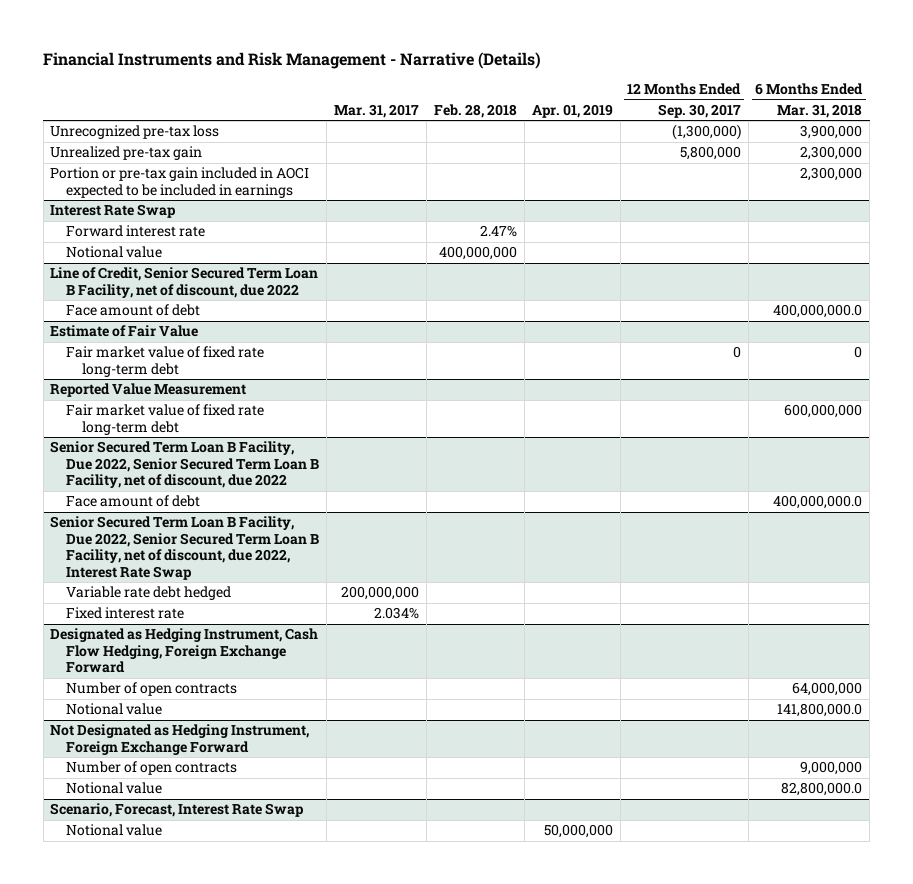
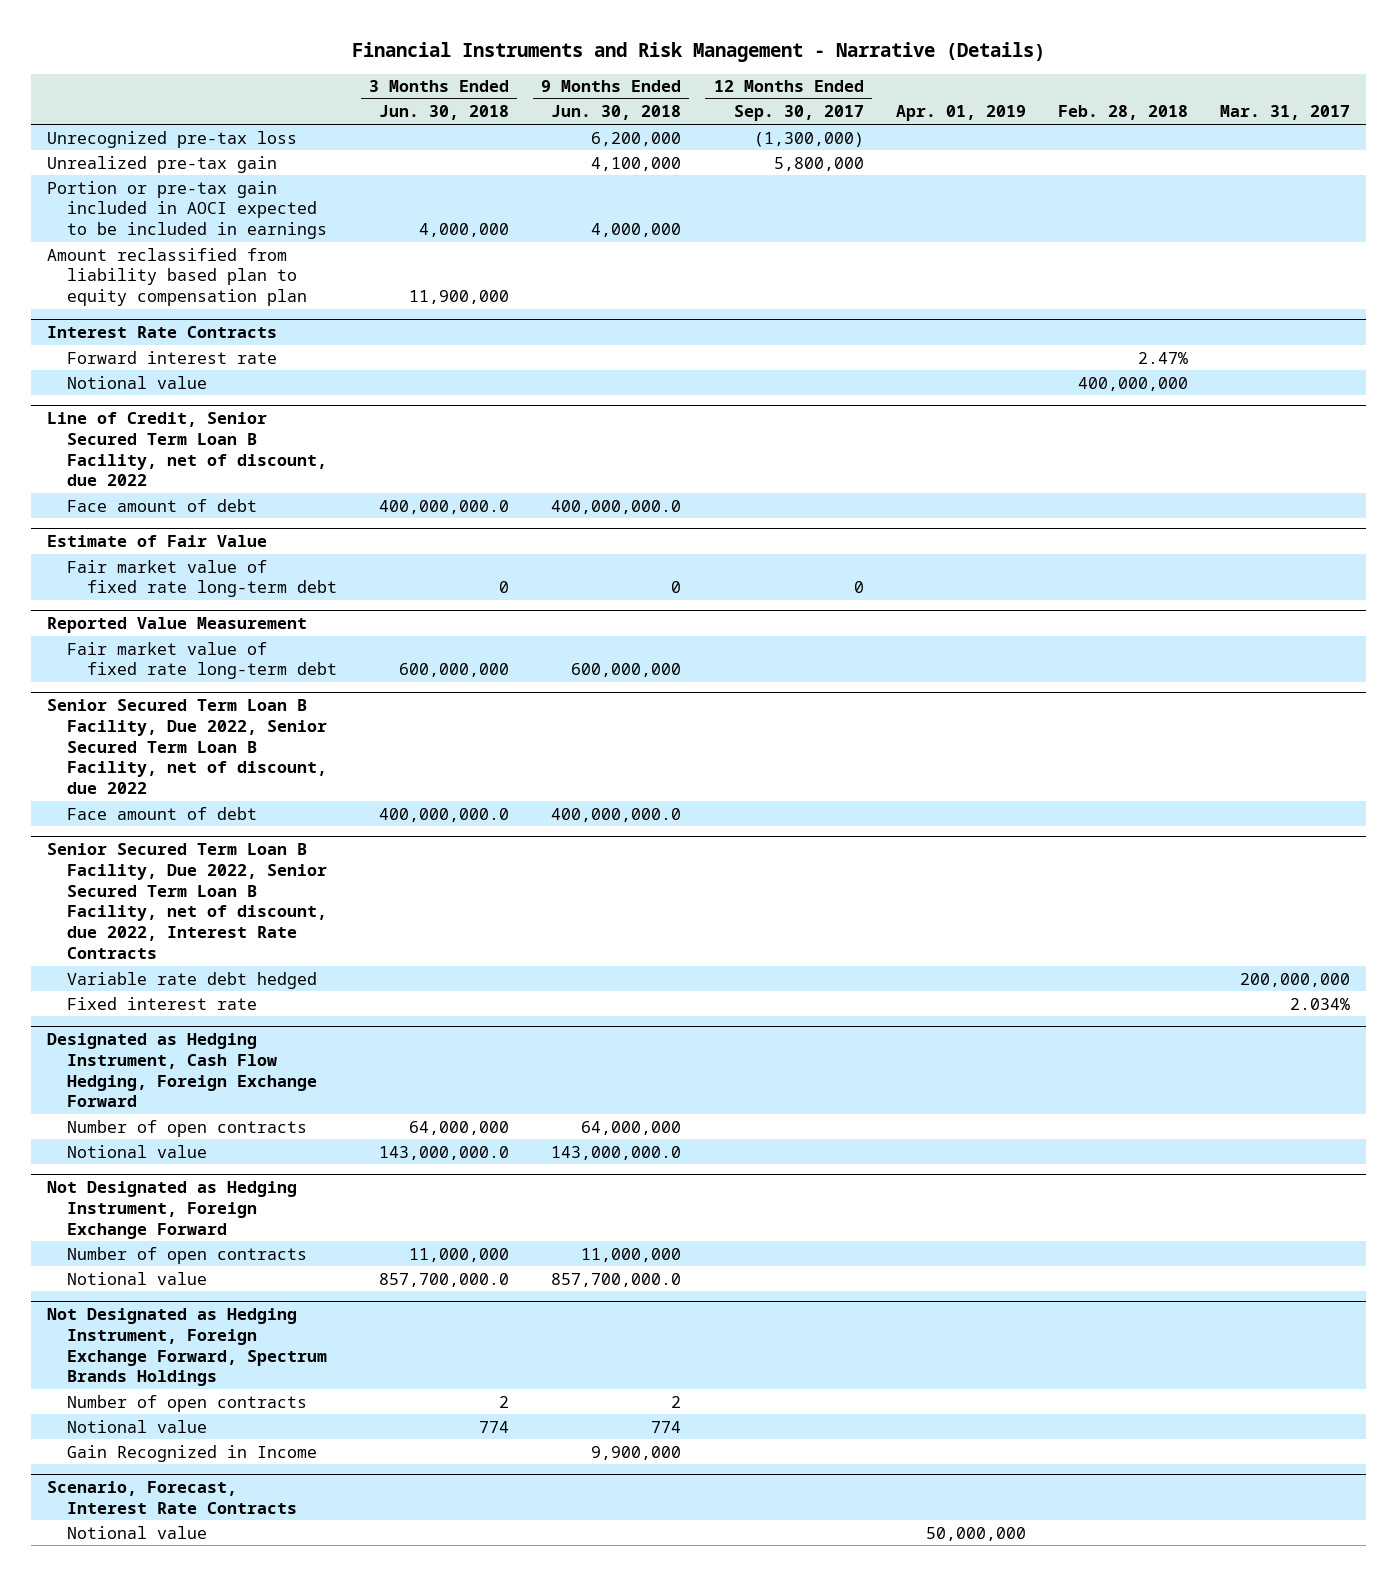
- | Mar. 31, 2017 | Feb. 28, 2018 | Apr. 01, 2019 | 12 Months Ended Sep. 30, 2017 | 6 Months Ended Mar. 31, 2018
+ | 3 Months Ended Jun. 30, 2018 | 9 Months Ended Jun. 30, 2018 | 12 Months Ended Sep. 30, 2017 | Apr. 01, 2019 | Feb. 28, 2018 | Mar. 31, 2017
- Interest Rate Swap
+ Amount reclassified from liability based plan to equity compensation plan | 11,900,000 | | | | |
+ Interest Rate Contracts
- Senior Secured Term Loan B Facility, Due 2022, Senior Secured Term Loan B Facility, net of discount, due 2022, Interest Rate Swap
+ Senior Secured Term Loan B Facility, Due 2022, Senior Secured Term Loan B Facility, net of discount, due 2022, Interest Rate Contracts
- Scenario, Forecast, Interest Rate Swap
+ Not Designated as Hedging Instrument, Foreign Exchange Forward, Spectrum Brands Holdings
+ Number of open contracts | 2 | 2 | | | |
+ Notional value | 774 | 774 | | | |
+ Gain Recognized in Income | | 9,900,000 | | | |
+ Scenario, Forecast, Interest Rate Contracts

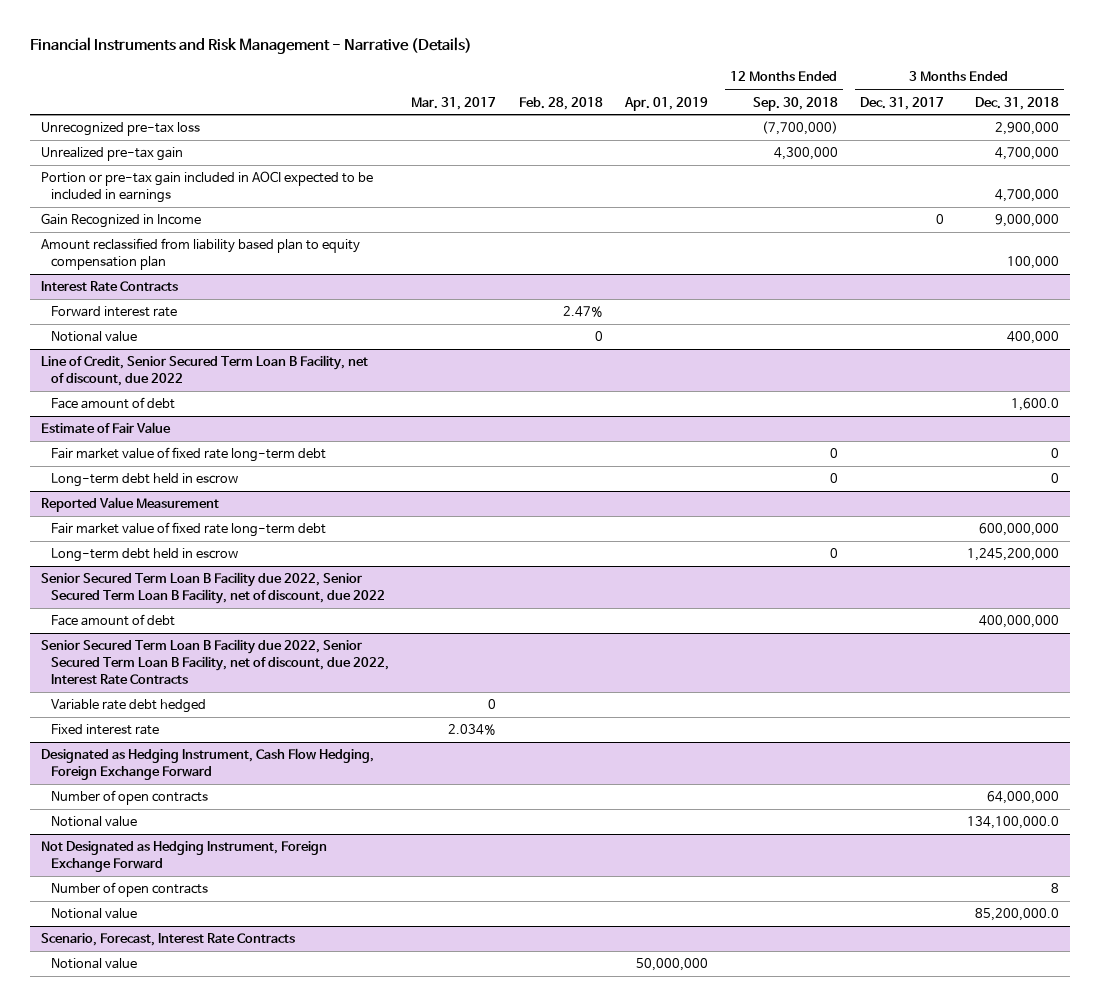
- | 3 Months Ended Jun. 30, 2018 | 9 Months Ended Jun. 30, 2018 | 12 Months Ended Sep. 30, 2017 | Apr. 01, 2019 | Feb. 28, 2018 | Mar. 31, 2017
+ | Mar. 31, 2017 | Feb. 28, 2018 | Apr. 01, 2019 | 12 Months Ended Sep. 30, 2018 | 3 Months Ended Dec. 31, 2017 | 3 Months Ended Dec. 31, 2018
+ Gain Recognized in Income | | | | | 0 | 9,000,000
@ Interest Rate Contracts
- Notional value | | | | | 400,000,000 |
+ Notional value | | 0 | | | | 400,000
@ Estimate of Fair Value
+ Long-term debt held in escrow | | | | 0 | | 0
- Senior Secured Term Loan B Facility, Due 2022, Senior Secured Term Loan B Facility, net of discount, due 2022
@ Reported Value Measurement
+ Long-term debt held in escrow | | | | 0 | | 1,245,200,000
+ Senior Secured Term Loan B Facility due 2022, Senior Secured Term Loan B Facility, net of discount, due 2022
- Senior Secured Term Loan B Facility, Due 2022, Senior Secured Term Loan B Facility, net of discount, due 2022, Interest Rate Contracts
- Variable rate debt hedged | | | | | | 200,000,000
+ Senior Secured Term Loan B Facility due 2022, Senior Secured Term Loan B Facility, net of discount, due 2022, Interest Rate Contracts
+ Variable rate debt hedged | 0 | | | | |
- Not Designated as Hedging Instrument, Foreign Exchange Forward, Spectrum Brands Holdings
- Number of open contracts | 2 | 2 | | | |
- Notional value | 774 | 774 | | | |
- Gain Recognized in Income | | 9,900,000 | | | |

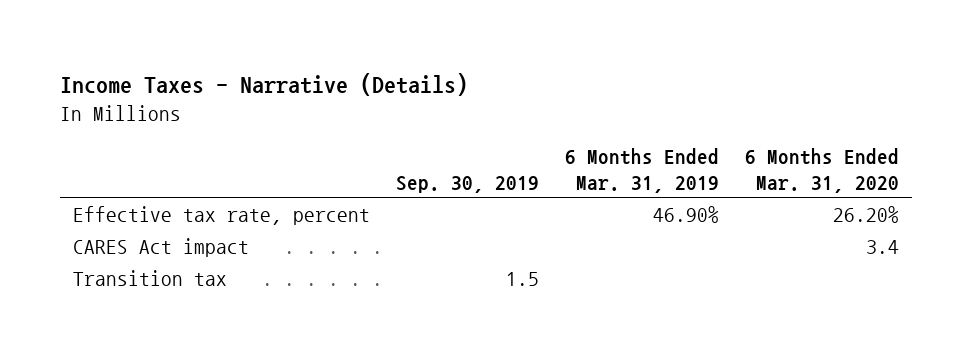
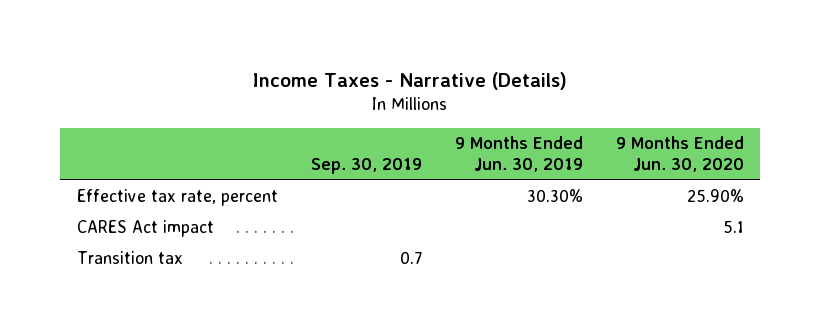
- | Sep. 30, 2019 | 6 Months Ended Mar. 31, 2019 | 6 Months Ended Mar. 31, 2020
+ | Sep. 30, 2019 | 9 Months Ended Jun. 30, 2019 | 9 Months Ended Jun. 30, 2020
- Transition tax | 1.5 | |
+ Transition tax | 0.7 | |

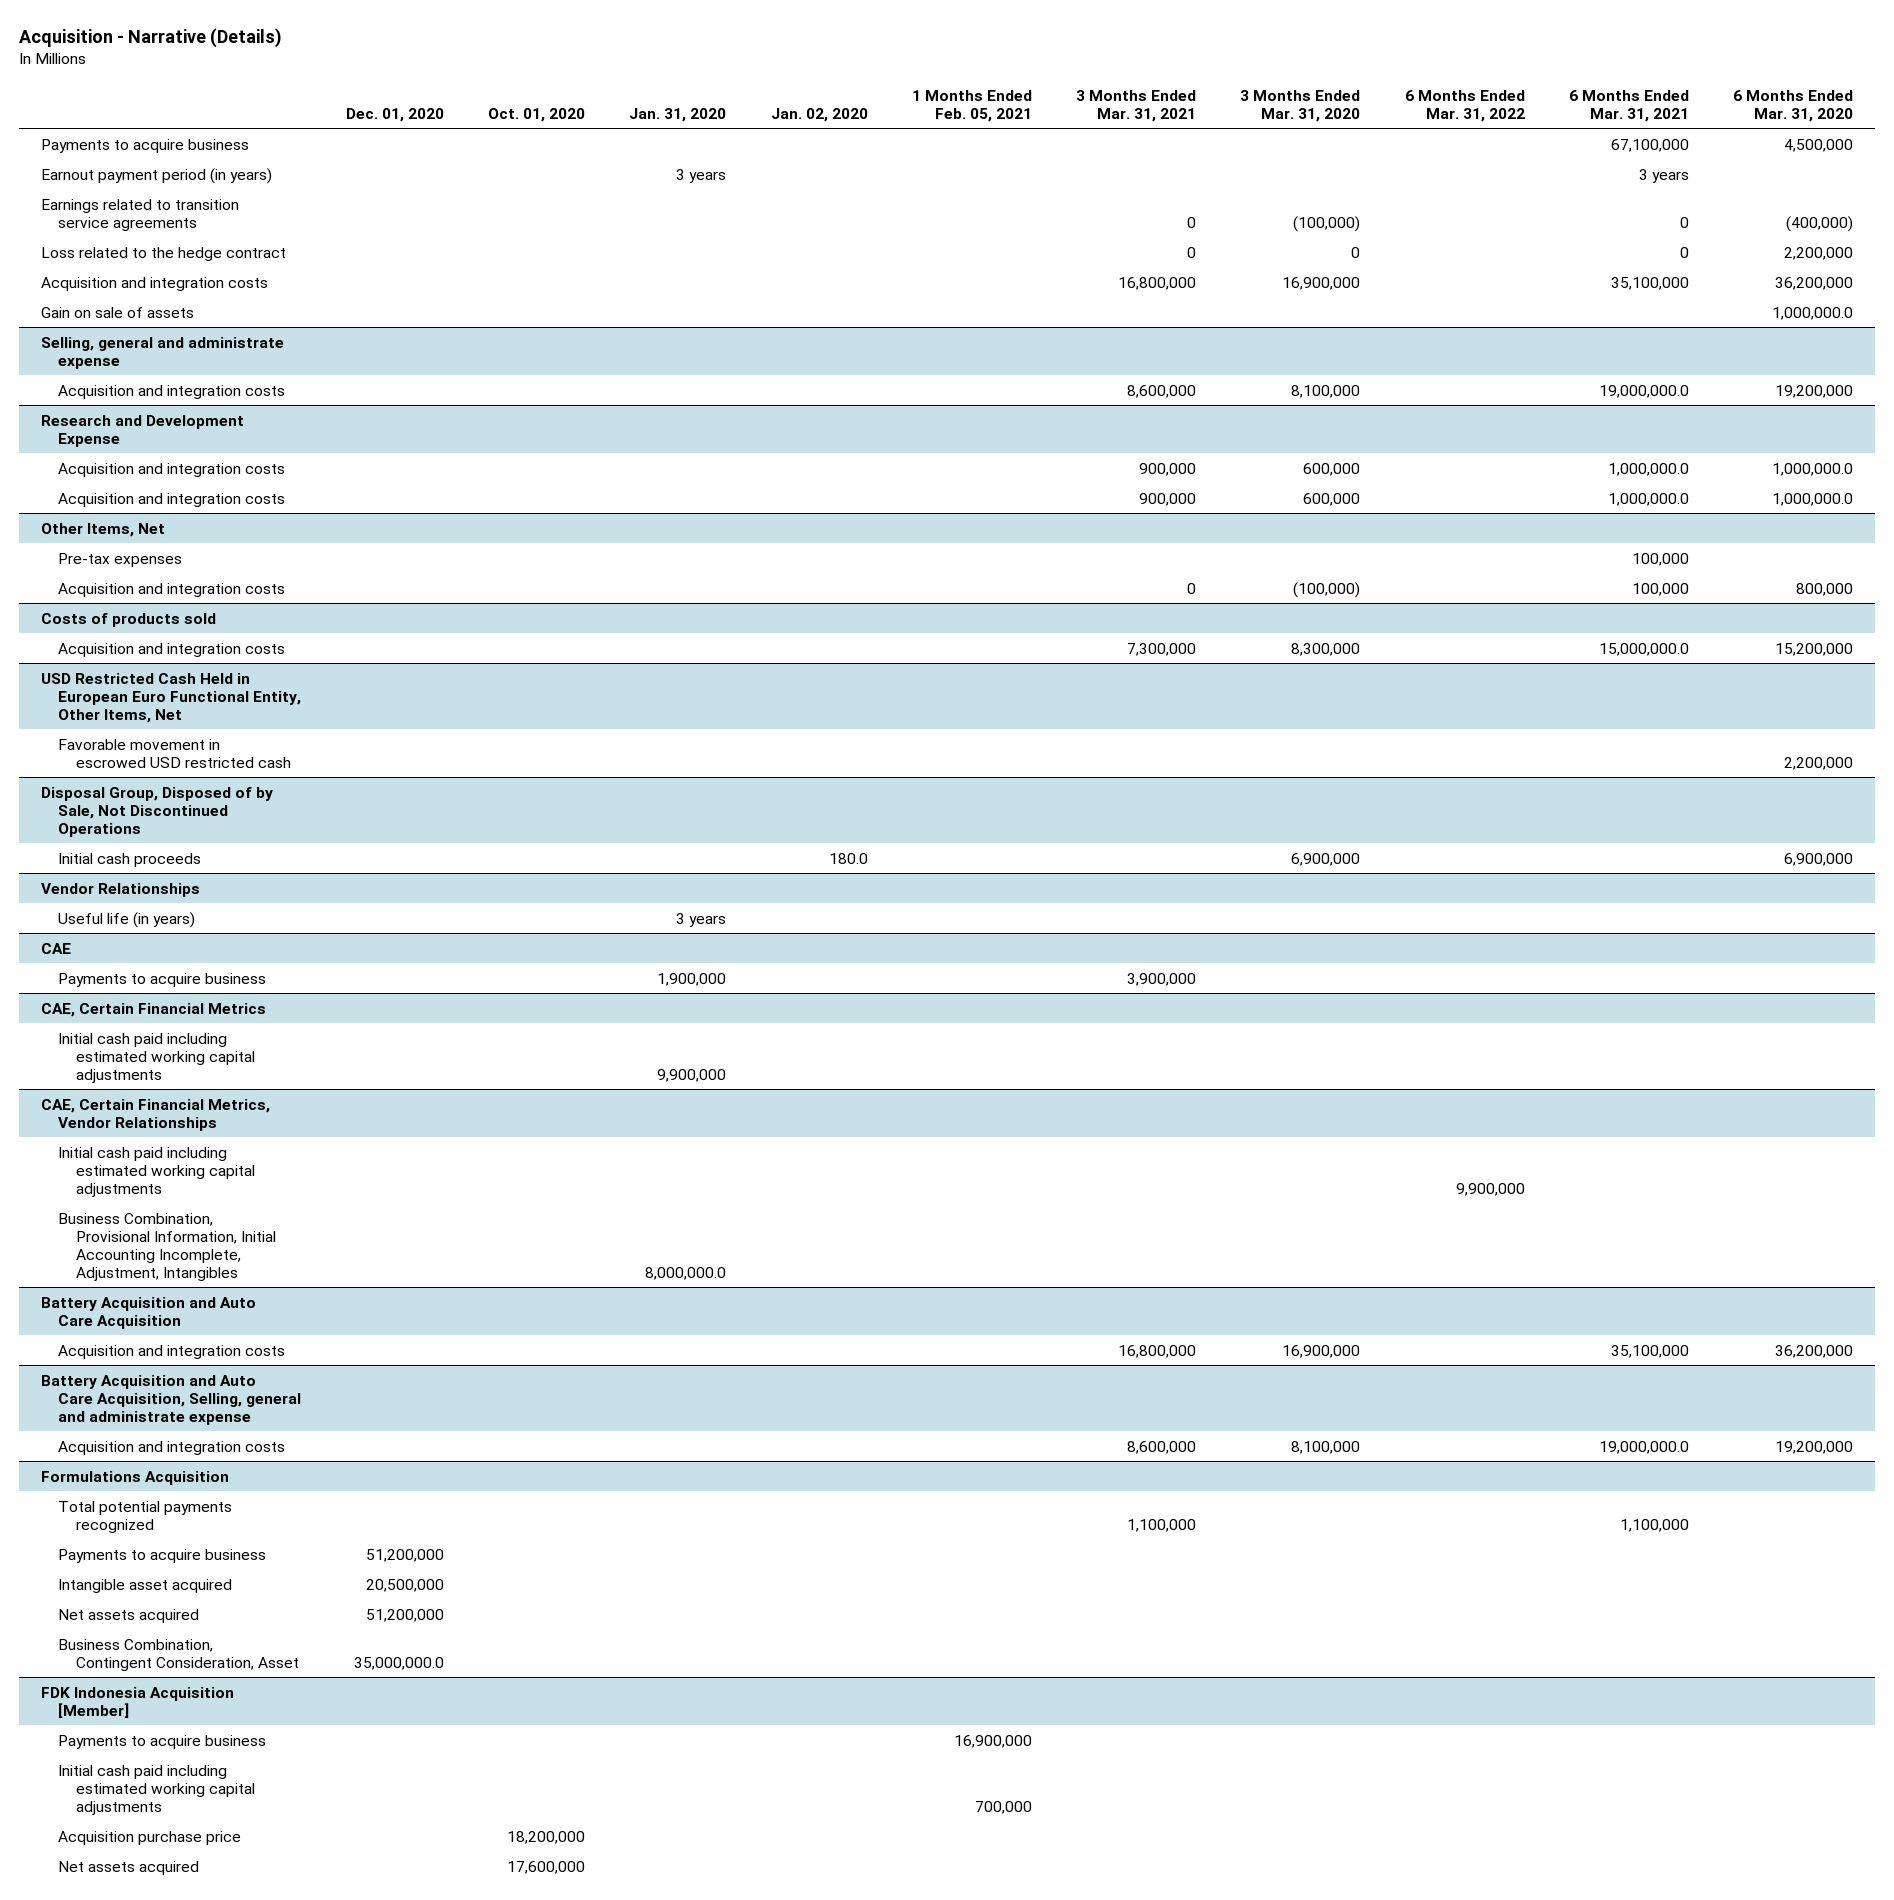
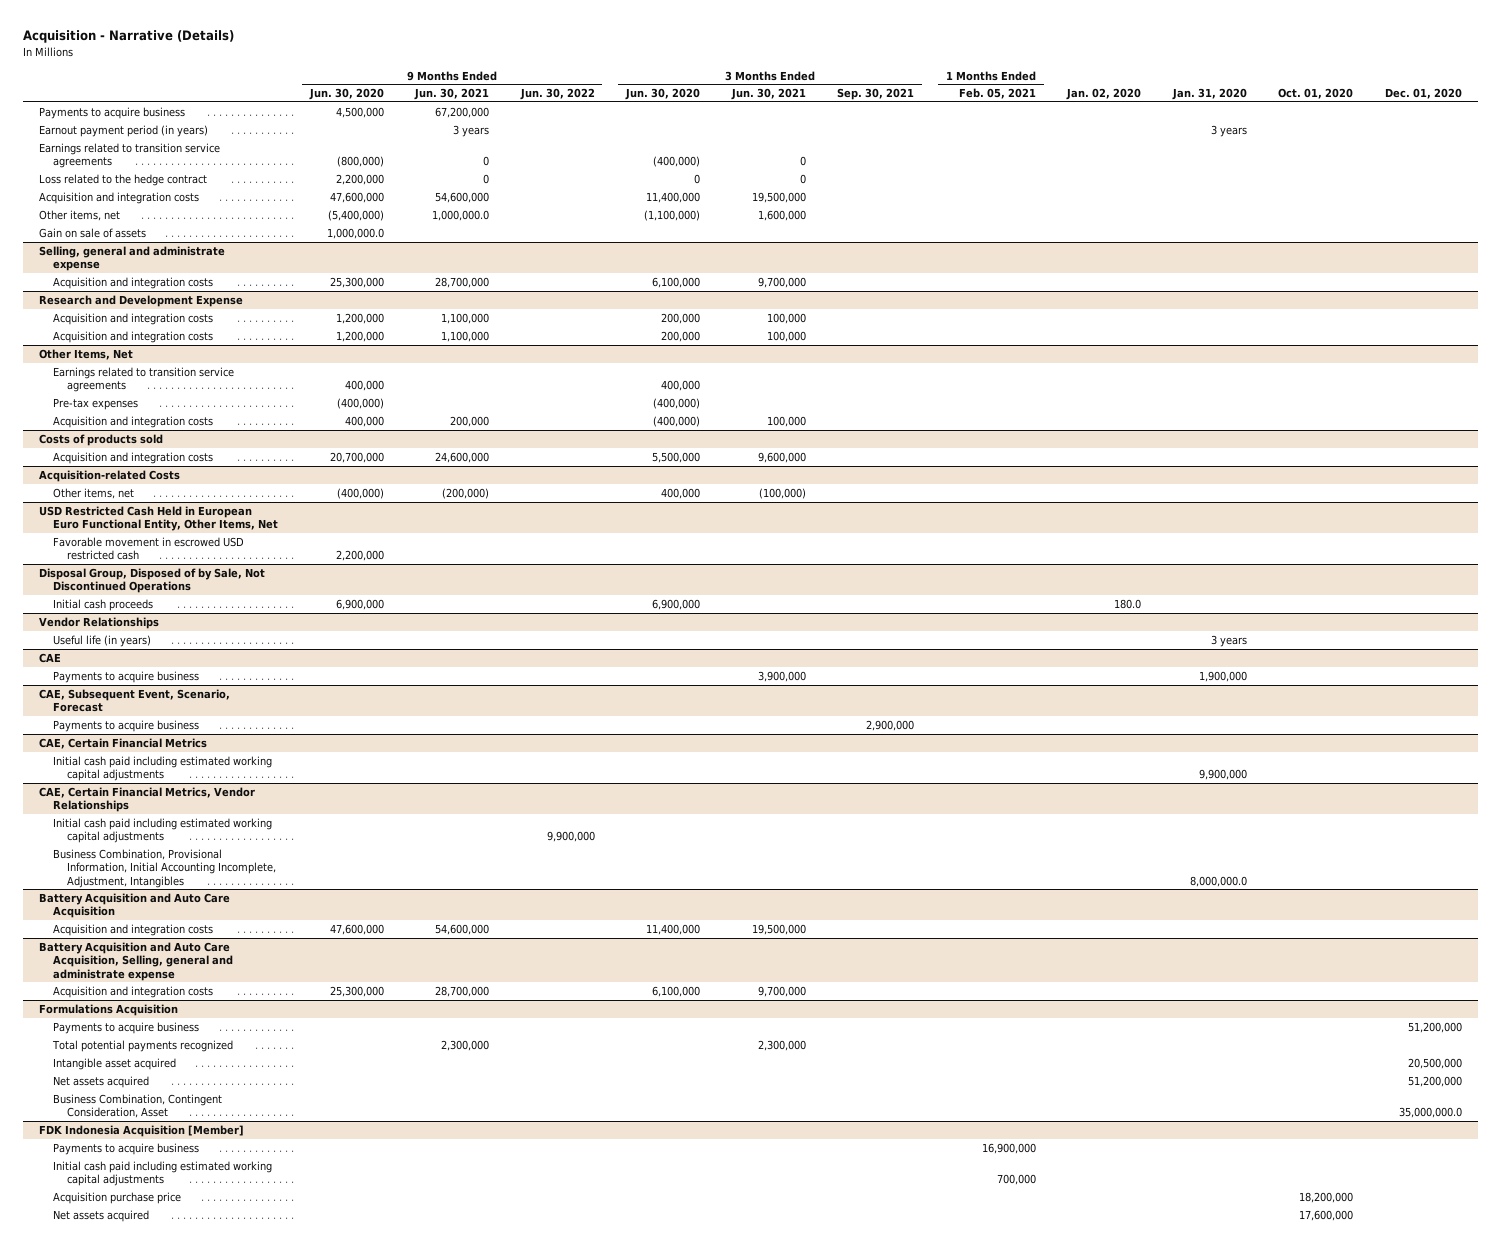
- | Dec. 01, 2020 | Oct. 01, 2020 | Jan. 31, 2020 | Jan. 02, 2020 | 1 Months Ended Feb. 05, 2021 | 3 Months Ended Mar. 31, 2021 | 3 Months Ended Mar. 31, 2020 | 6 Months Ended Mar. 31, 2022 | 6 Months Ended Mar. 31, 2021 | 6 Months Ended Mar. 31, 2020
+ | 9 Months Ended Jun. 30, 2020 | 9 Months Ended Jun. 30, 2021 | 9 Months Ended Jun. 30, 2022 | 3 Months Ended Jun. 30, 2020 | 3 Months Ended Jun. 30, 2021 | 3 Months Ended Sep. 30, 2021 | 1 Months Ended Feb. 05, 2021 | Jan. 02, 2020 | Jan. 31, 2020 | Oct. 01, 2020 | Dec. 01, 2020
+ Other items, net | (5,400,000) | 1,000,000.0 | | (1,100,000) | 1,600,000 | | | | | |
@ Other Items, Net
+ Earnings related to transition service agreements | 400,000 | | | 400,000 | | | | | | |
+ Acquisition-related Costs
+ Other items, net | (400,000) | (200,000) | | 400,000 | (100,000) | | | | | |
+ CAE, Subsequent Event, Scenario, Forecast
+ Payments to acquire business | | | | | | 2,900,000 | | | | |
@ Formulations Acquisition
moved down: Total potential payments recognized | | 2,300,000 | | | 2,300,000 | | | | | |

